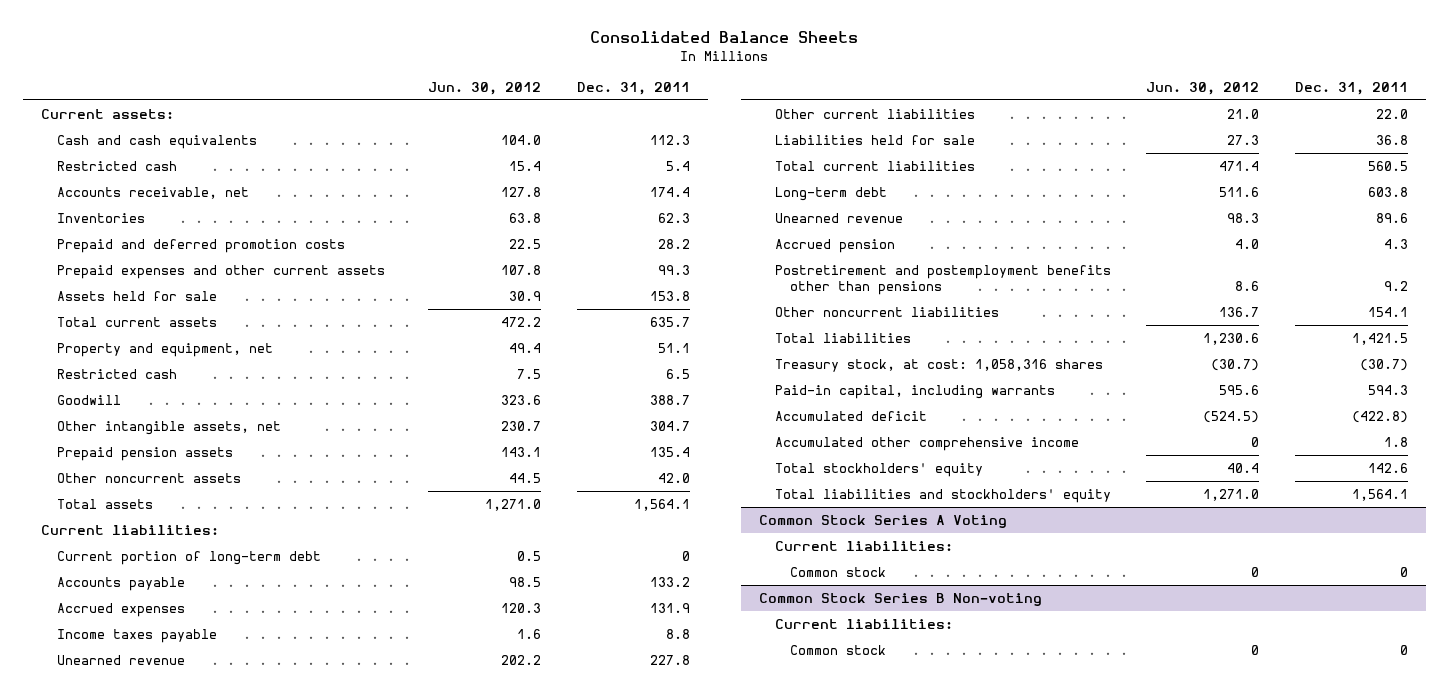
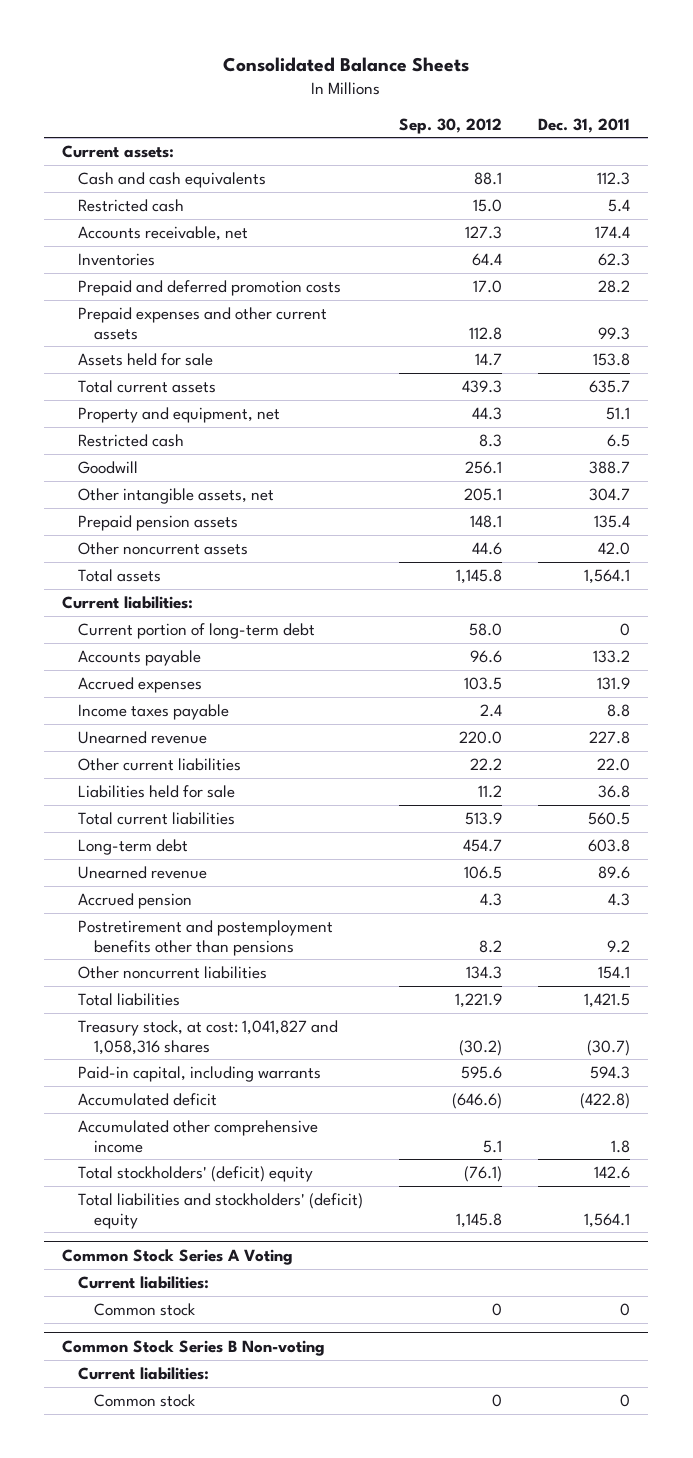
- | Jun. 30, 2012 | Dec. 31, 2011
+ | Sep. 30, 2012 | Dec. 31, 2011
- Treasury stock, at cost: 1,058,316 shares | (30.7) | (30.7)
+ Treasury stock, at cost: 1,041,827 and 1,058,316 shares | (30.2) | (30.7)
- Total stockholders' equity | 40.4 | 142.6
- Total liabilities and stockholders' equity | 1,271.0 | 1,564.1
+ Total stockholders' (deficit) equity | (76.1) | 142.6
+ Total liabilities and stockholders' (deficit) equity | 1,145.8 | 1,564.1

